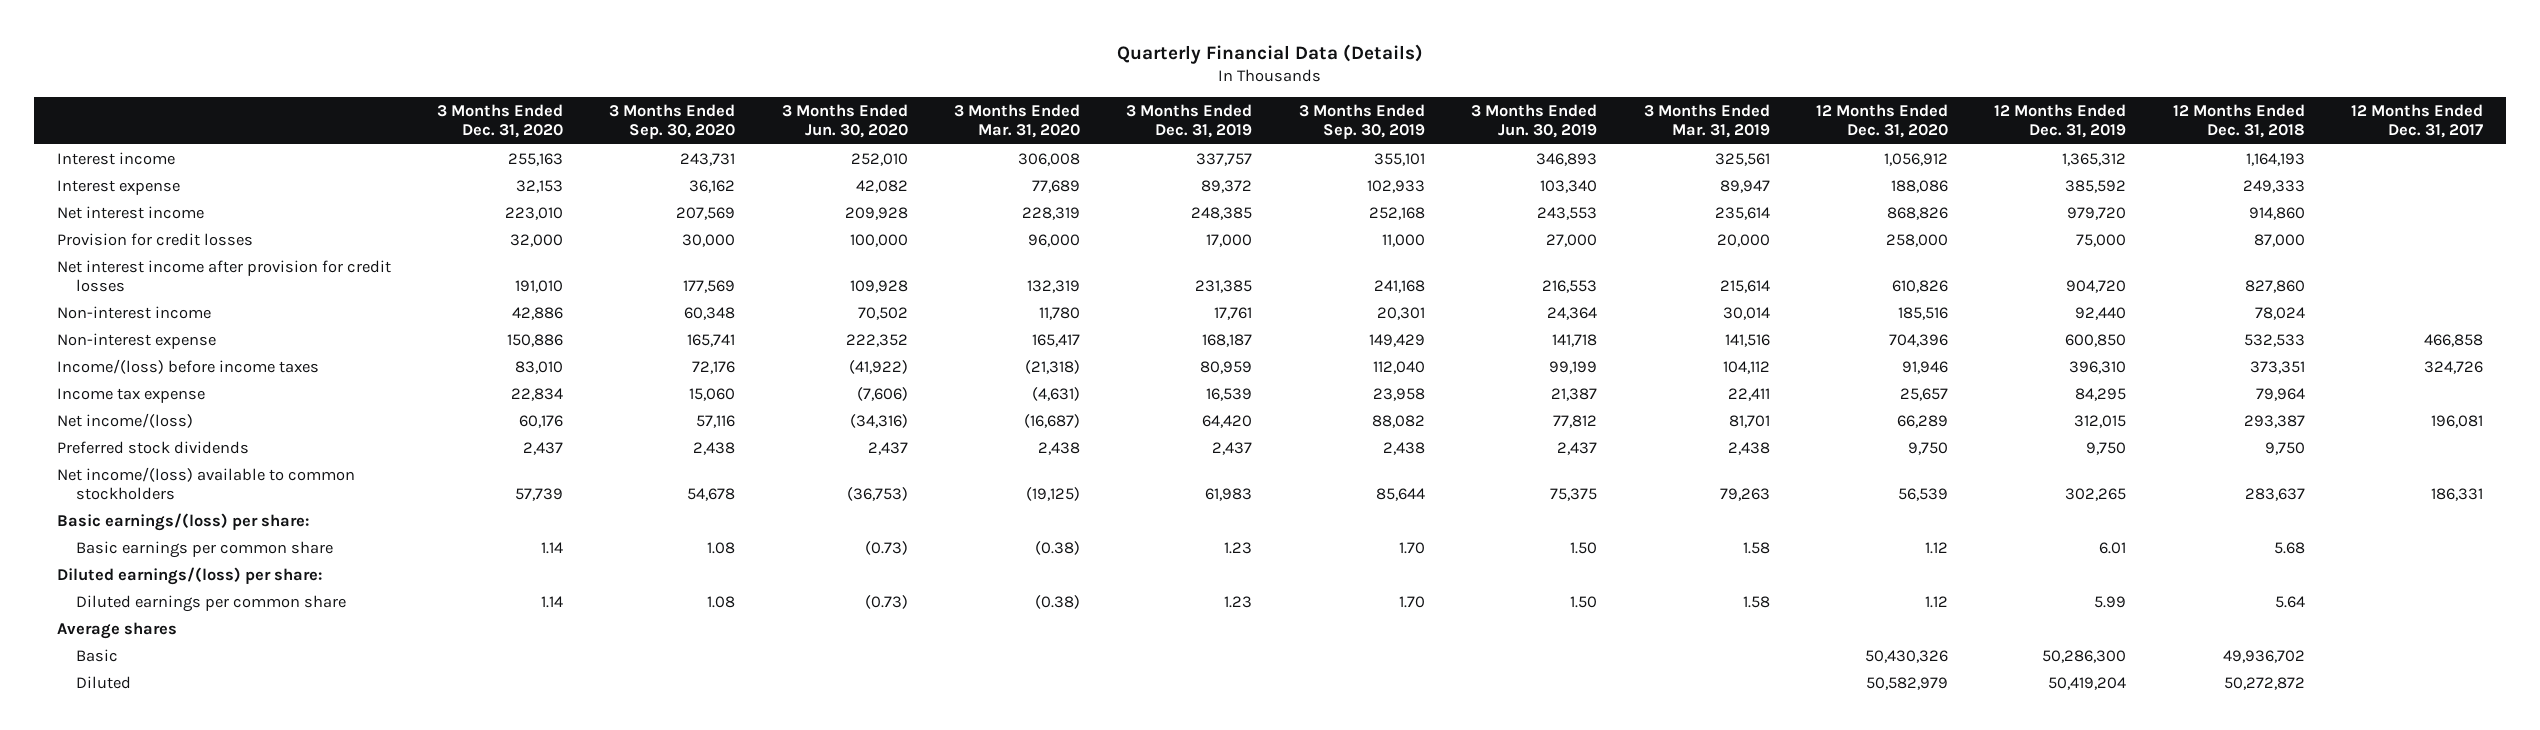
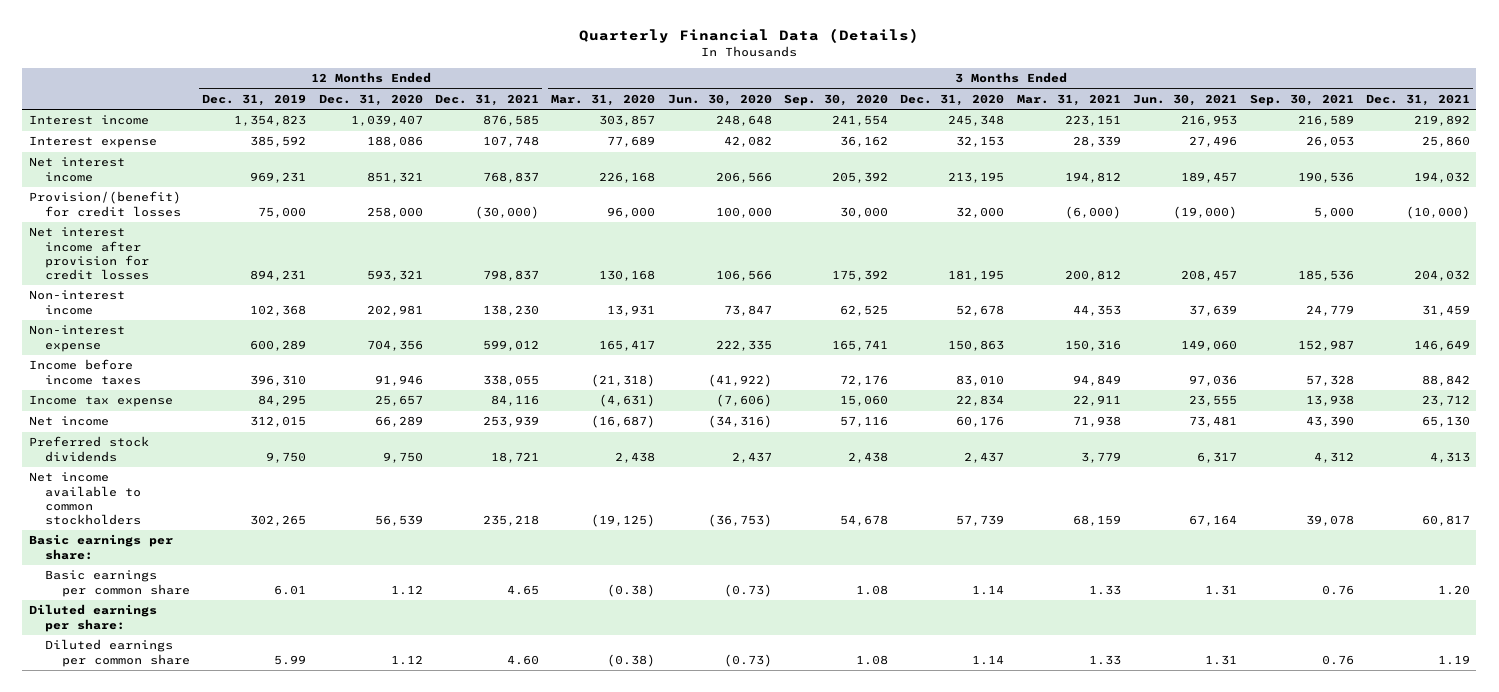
- | 3 Months Ended Dec. 31, 2020 | 3 Months Ended Sep. 30, 2020 | 3 Months Ended Jun. 30, 2020 | 3 Months Ended Mar. 31, 2020 | 3 Months Ended Dec. 31, 2019 | 3 Months Ended Sep. 30, 2019 | 3 Months Ended Jun. 30, 2019 | 3 Months Ended Mar. 31, 2019 | 12 Months Ended Dec. 31, 2020 | 12 Months Ended Dec. 31, 2019 | 12 Months Ended Dec. 31, 2018 | 12 Months Ended Dec. 31, 2017
+ | 12 Months Ended Dec. 31, 2019 | 12 Months Ended Dec. 31, 2020 | 12 Months Ended Dec. 31, 2021 | 3 Months Ended Mar. 31, 2020 | 3 Months Ended Jun. 30, 2020 | 3 Months Ended Sep. 30, 2020 | 3 Months Ended Dec. 31, 2020 | 3 Months Ended Mar. 31, 2021 | 3 Months Ended Jun. 30, 2021 | 3 Months Ended Sep. 30, 2021 | 3 Months Ended Dec. 31, 2021
- Interest income | 255,163 | 243,731 | 252,010 | 306,008 | 337,757 | 355,101 | 346,893 | 325,561 | 1,056,912 | 1,365,312 | 1,164,193 |
+ Interest income | 1,354,823 | 1,039,407 | 876,585 | 303,857 | 248,648 | 241,554 | 245,348 | 223,151 | 216,953 | 216,589 | 219,892
- Net interest income | 223,010 | 207,569 | 209,928 | 228,319 | 248,385 | 252,168 | 243,553 | 235,614 | 868,826 | 979,720 | 914,860 |
- Provision for credit losses | 32,000 | 30,000 | 100,000 | 96,000 | 17,000 | 11,000 | 27,000 | 20,000 | 258,000 | 75,000 | 87,000 |
- Net interest income after provision for credit losses | 191,010 | 177,569 | 109,928 | 132,319 | 231,385 | 241,168 | 216,553 | 215,614 | 610,826 | 904,720 | 827,860 |
- Non-interest income | 42,886 | 60,348 | 70,502 | 11,780 | 17,761 | 20,301 | 24,364 | 30,014 | 185,516 | 92,440 | 78,024 |
- Non-interest expense | 150,886 | 165,741 | 222,352 | 165,417 | 168,187 | 149,429 | 141,718 | 141,516 | 704,396 | 600,850 | 532,533 | 466,858
- Income/(loss) before income taxes | 83,010 | 72,176 | (41,922) | (21,318) | 80,959 | 112,040 | 99,199 | 104,112 | 91,946 | 396,310 | 373,351 | 324,726
+ Net interest income | 969,231 | 851,321 | 768,837 | 226,168 | 206,566 | 205,392 | 213,195 | 194,812 | 189,457 | 190,536 | 194,032
+ Provision/(benefit) for credit losses | 75,000 | 258,000 | (30,000) | 96,000 | 100,000 | 30,000 | 32,000 | (6,000) | (19,000) | 5,000 | (10,000)
+ Net interest income after provision for credit losses | 894,231 | 593,321 | 798,837 | 130,168 | 106,566 | 175,392 | 181,195 | 200,812 | 208,457 | 185,536 | 204,032
+ Non-interest income | 102,368 | 202,981 | 138,230 | 13,931 | 73,847 | 62,525 | 52,678 | 44,353 | 37,639 | 24,779 | 31,459
+ Non-interest expense | 600,289 | 704,356 | 599,012 | 165,417 | 222,335 | 165,741 | 150,863 | 150,316 | 149,060 | 152,987 | 146,649
+ Income before income taxes | 396,310 | 91,946 | 338,055 | (21,318) | (41,922) | 72,176 | 83,010 | 94,849 | 97,036 | 57,328 | 88,842
- Net income/(loss) | 60,176 | 57,116 | (34,316) | (16,687) | 64,420 | 88,082 | 77,812 | 81,701 | 66,289 | 312,015 | 293,387 | 196,081
+ Net income | 312,015 | 66,289 | 253,939 | (16,687) | (34,316) | 57,116 | 60,176 | 71,938 | 73,481 | 43,390 | 65,130
- Net income/(loss) available to common stockholders | 57,739 | 54,678 | (36,753) | (19,125) | 61,983 | 85,644 | 75,375 | 79,263 | 56,539 | 302,265 | 283,637 | 186,331
- Basic earnings/(loss) per share:
+ Net income available to common stockholders | 302,265 | 56,539 | 235,218 | (19,125) | (36,753) | 54,678 | 57,739 | 68,159 | 67,164 | 39,078 | 60,817
+ Basic earnings per share:
- Diluted earnings/(loss) per share:
+ Diluted earnings per share:
- Average shares
- Basic | | | | | | | | | 50,430,326 | 50,286,300 | 49,936,702 |
- Diluted | | | | | | | | | 50,582,979 | 50,419,204 | 50,272,872 |

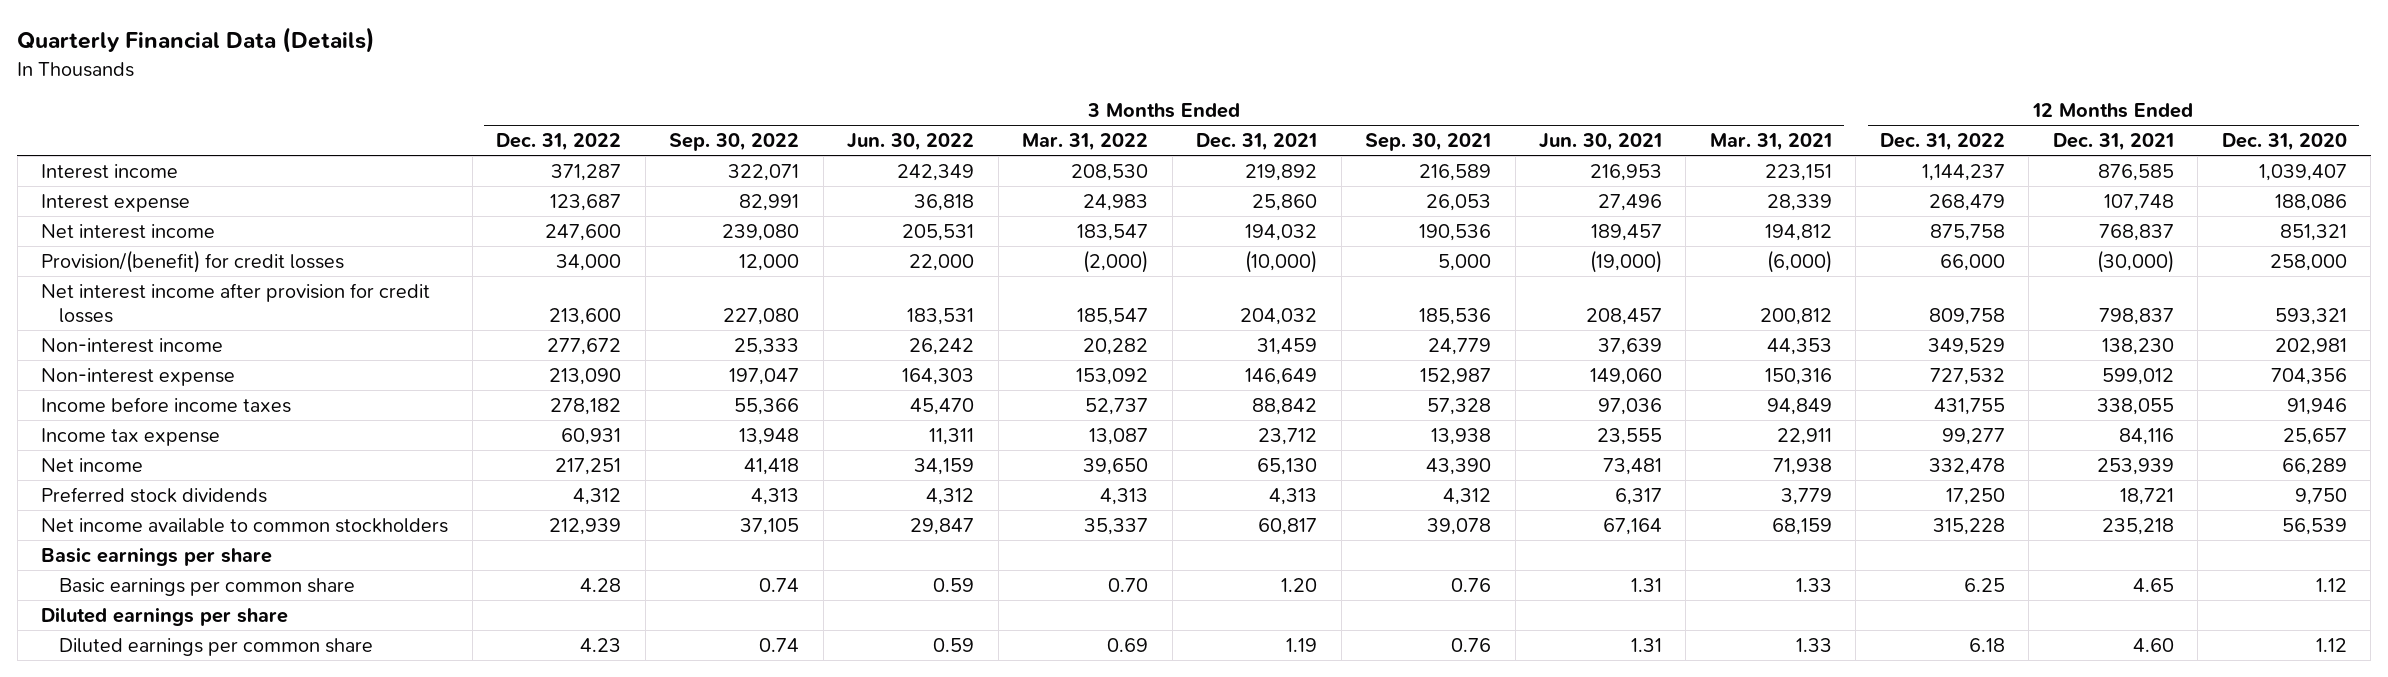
- | 12 Months Ended Dec. 31, 2019 | 12 Months Ended Dec. 31, 2020 | 12 Months Ended Dec. 31, 2021 | 3 Months Ended Mar. 31, 2020 | 3 Months Ended Jun. 30, 2020 | 3 Months Ended Sep. 30, 2020 | 3 Months Ended Dec. 31, 2020 | 3 Months Ended Mar. 31, 2021 | 3 Months Ended Jun. 30, 2021 | 3 Months Ended Sep. 30, 2021 | 3 Months Ended Dec. 31, 2021
+ | 3 Months Ended Dec. 31, 2022 | 3 Months Ended Sep. 30, 2022 | 3 Months Ended Jun. 30, 2022 | 3 Months Ended Mar. 31, 2022 | 3 Months Ended Dec. 31, 2021 | 3 Months Ended Sep. 30, 2021 | 3 Months Ended Jun. 30, 2021 | 3 Months Ended Mar. 31, 2021 | 12 Months Ended Dec. 31, 2022 | 12 Months Ended Dec. 31, 2021 | 12 Months Ended Dec. 31, 2020
- Basic earnings per share:
+ Basic earnings per share
- Diluted earnings per share:
+ Diluted earnings per share

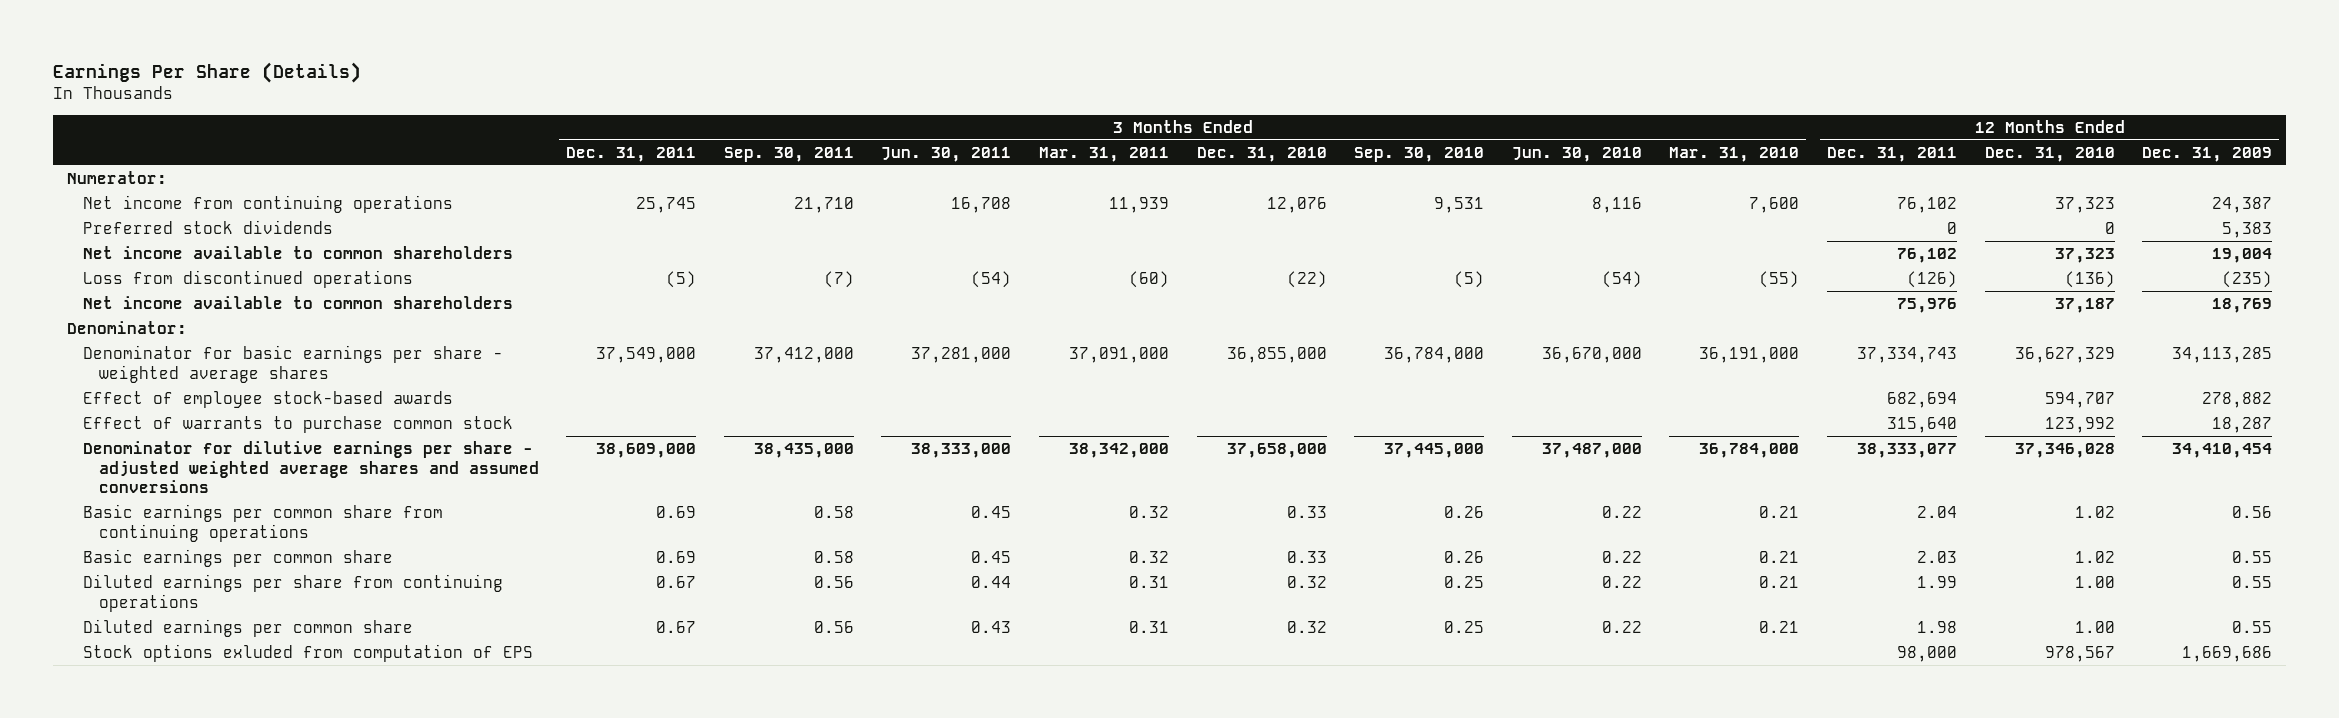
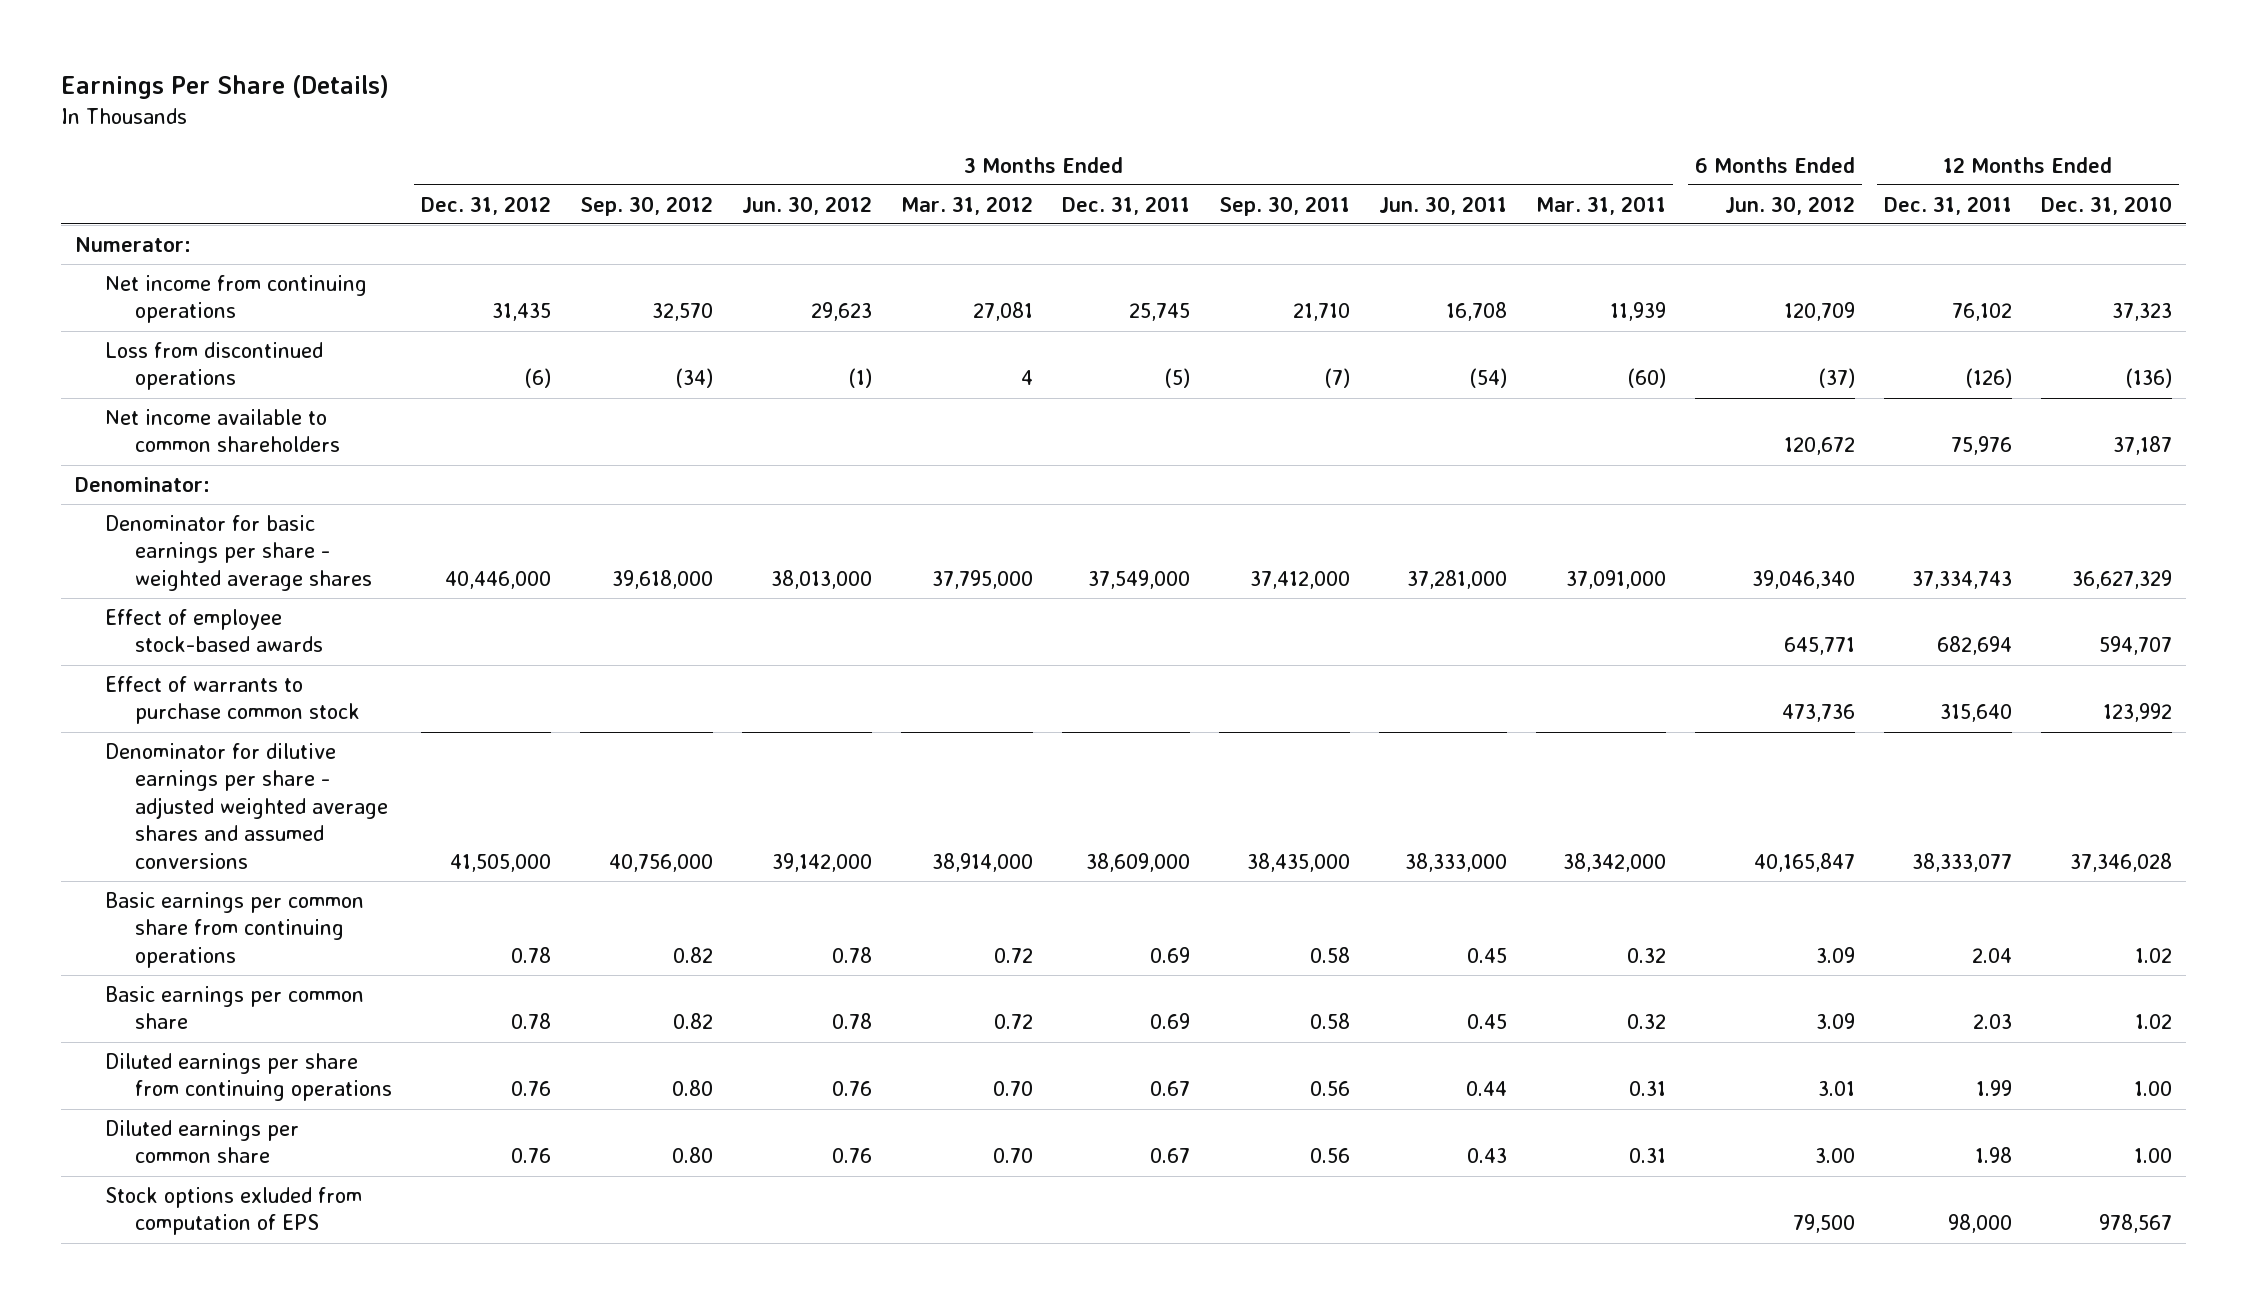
- | 3 Months Ended Dec. 31, 2011 | 3 Months Ended Sep. 30, 2011 | 3 Months Ended Jun. 30, 2011 | 3 Months Ended Mar. 31, 2011 | 3 Months Ended Dec. 31, 2010 | 3 Months Ended Sep. 30, 2010 | 3 Months Ended Jun. 30, 2010 | 3 Months Ended Mar. 31, 2010 | 12 Months Ended Dec. 31, 2011 | 12 Months Ended Dec. 31, 2010 | 12 Months Ended Dec. 31, 2009
+ | 3 Months Ended Dec. 31, 2012 | 3 Months Ended Sep. 30, 2012 | 3 Months Ended Jun. 30, 2012 | 3 Months Ended Mar. 31, 2012 | 3 Months Ended Dec. 31, 2011 | 3 Months Ended Sep. 30, 2011 | 3 Months Ended Jun. 30, 2011 | 3 Months Ended Mar. 31, 2011 | 6 Months Ended Jun. 30, 2012 | 12 Months Ended Dec. 31, 2011 | 12 Months Ended Dec. 31, 2010
- Preferred stock dividends | | | | | | | | | 0 | 0 | 5,383
- Net income available to common shareholders | | | | | | | | | 76,102 | 37,323 | 19,004

